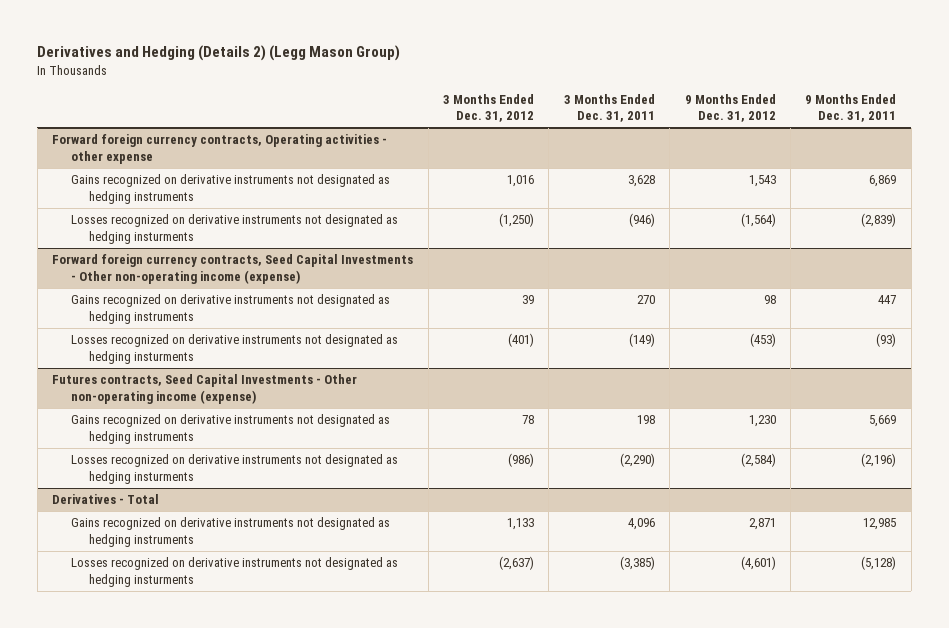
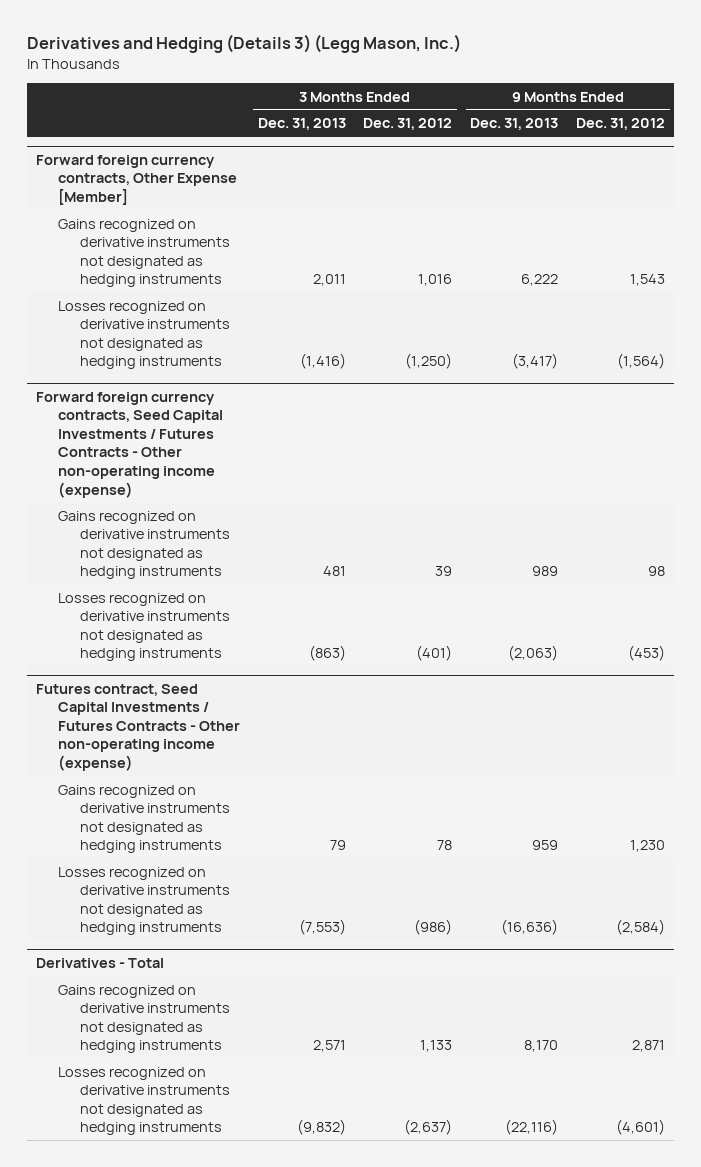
- Derivatives and Hedging (Details 2) (Legg Mason Group)
+ Derivatives and Hedging (Details 3) (Legg Mason, Inc.)
- | 3 Months Ended Dec. 31, 2012 | 3 Months Ended Dec. 31, 2011 | 9 Months Ended Dec. 31, 2012 | 9 Months Ended Dec. 31, 2011
+ | 3 Months Ended Dec. 31, 2013 | 3 Months Ended Dec. 31, 2012 | 9 Months Ended Dec. 31, 2013 | 9 Months Ended Dec. 31, 2012
- Forward foreign currency contracts, Operating activities - other expense
+ Forward foreign currency contracts, Other Expense [Member]
- Losses recognized on derivative instruments not designated as hedging insturments | (1,250) | (946) | (1,564) | (2,839)
- Forward foreign currency contracts, Seed Capital Investments - Other non-operating income (expense)
+ Losses recognized on derivative instruments not designated as hedging instruments | (1,416) | (1,250) | (3,417) | (1,564)
+ Forward foreign currency contracts, Seed Capital Investments / Futures Contracts - Other non-operating income (expense)
- Losses recognized on derivative instruments not designated as hedging insturments | (401) | (149) | (453) | (93)
- Futures contracts, Seed Capital Investments - Other non-operating income (expense)
+ Losses recognized on derivative instruments not designated as hedging instruments | (863) | (401) | (2,063) | (453)
+ Futures contract, Seed Capital Investments / Futures Contracts - Other non-operating income (expense)
- Losses recognized on derivative instruments not designated as hedging insturments | (986) | (2,290) | (2,584) | (2,196)
+ Losses recognized on derivative instruments not designated as hedging instruments | (7,553) | (986) | (16,636) | (2,584)
@ Derivatives - Total
- Losses recognized on derivative instruments not designated as hedging insturments | (2,637) | (3,385) | (4,601) | (5,128)
+ Losses recognized on derivative instruments not designated as hedging instruments | (9,832) | (2,637) | (22,116) | (4,601)

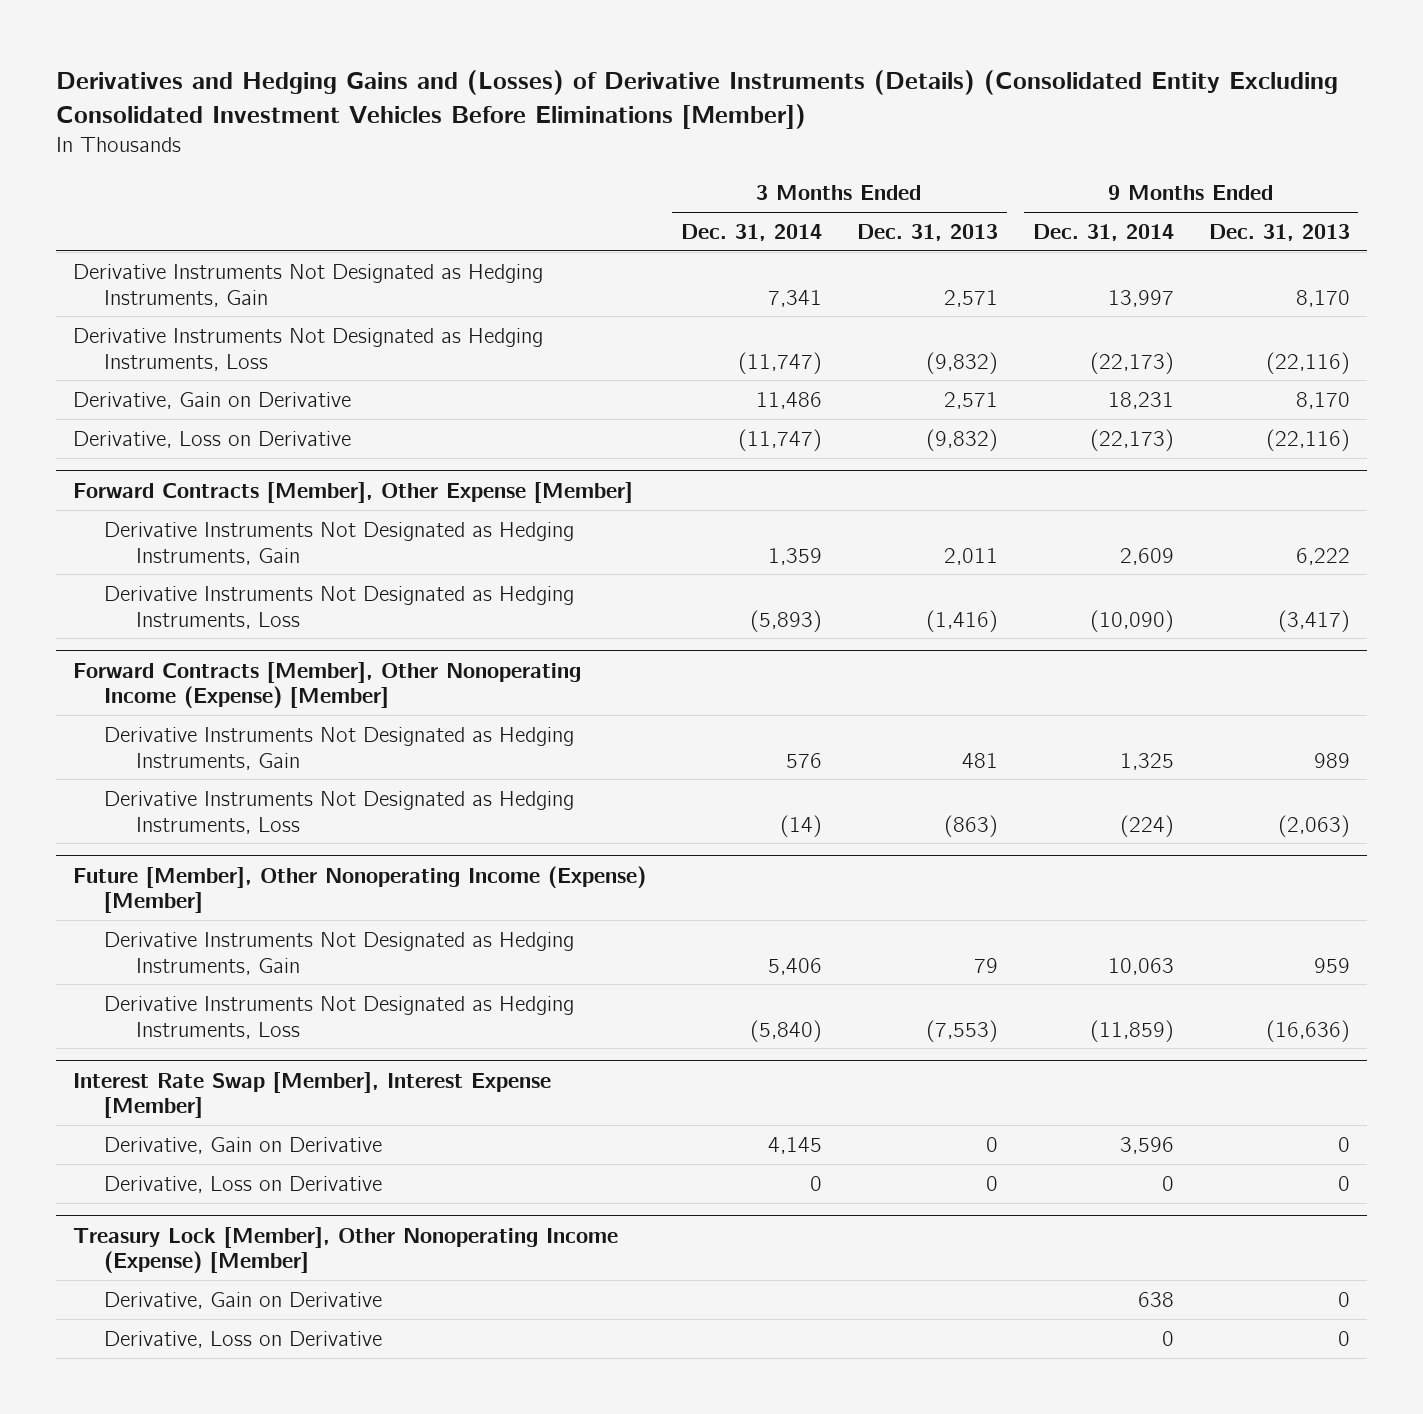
- Derivatives and Hedging (Details 3) (Legg Mason, Inc.)
+ Derivatives and Hedging Gains and (Losses) of Derivative Instruments (Details) (Consolidated Entity Excluding Consolidated Investment Vehicles Before Eliminations [Member])
- | 3 Months Ended Dec. 31, 2013 | 3 Months Ended Dec. 31, 2012 | 9 Months Ended Dec. 31, 2013 | 9 Months Ended Dec. 31, 2012
+ | 3 Months Ended Dec. 31, 2014 | 3 Months Ended Dec. 31, 2013 | 9 Months Ended Dec. 31, 2014 | 9 Months Ended Dec. 31, 2013
- Forward foreign currency contracts, Other Expense [Member]
- Gains recognized on derivative instruments not designated as hedging instruments | 2,011 | 1,016 | 6,222 | 1,543
- Losses recognized on derivative instruments not designated as hedging instruments | (1,416) | (1,250) | (3,417) | (1,564)
- Forward foreign currency contracts, Seed Capital Investments / Futures Contracts - Other non-operating income (expense)
- Gains recognized on derivative instruments not designated as hedging instruments | 481 | 39 | 989 | 98
- Losses recognized on derivative instruments not designated as hedging instruments | (863) | (401) | (2,063) | (453)
- Futures contract, Seed Capital Investments / Futures Contracts - Other non-operating income (expense)
- Gains recognized on derivative instruments not designated as hedging instruments | 79 | 78 | 959 | 1,230
- Losses recognized on derivative instruments not designated as hedging instruments | (7,553) | (986) | (16,636) | (2,584)
- Derivatives - Total
- Gains recognized on derivative instruments not designated as hedging instruments | 2,571 | 1,133 | 8,170 | 2,871
- Losses recognized on derivative instruments not designated as hedging instruments | (9,832) | (2,637) | (22,116) | (4,601)
+ Derivative Instruments Not Designated as Hedging Instruments, Gain | 7,341 | 2,571 | 13,997 | 8,170
+ Derivative Instruments Not Designated as Hedging Instruments, Loss | (11,747) | (9,832) | (22,173) | (22,116)
+ Derivative, Gain on Derivative | 11,486 | 2,571 | 18,231 | 8,170
+ Derivative, Loss on Derivative | (11,747) | (9,832) | (22,173) | (22,116)
+ Forward Contracts [Member], Other Expense [Member]
+ Derivative Instruments Not Designated as Hedging Instruments, Gain | 1,359 | 2,011 | 2,609 | 6,222
+ Derivative Instruments Not Designated as Hedging Instruments, Loss | (5,893) | (1,416) | (10,090) | (3,417)
+ Forward Contracts [Member], Other Nonoperating Income (Expense) [Member]
+ Derivative Instruments Not Designated as Hedging Instruments, Gain | 576 | 481 | 1,325 | 989
+ Derivative Instruments Not Designated as Hedging Instruments, Loss | (14) | (863) | (224) | (2,063)
+ Future [Member], Other Nonoperating Income (Expense) [Member]
+ Derivative Instruments Not Designated as Hedging Instruments, Gain | 5,406 | 79 | 10,063 | 959
+ Derivative Instruments Not Designated as Hedging Instruments, Loss | (5,840) | (7,553) | (11,859) | (16,636)
+ Interest Rate Swap [Member], Interest Expense [Member]
+ Derivative, Gain on Derivative | 4,145 | 0 | 3,596 | 0
+ Derivative, Loss on Derivative | 0 | 0 | 0 | 0
+ Treasury Lock [Member], Other Nonoperating Income (Expense) [Member]
+ Derivative, Gain on Derivative | | | 638 | 0
+ Derivative, Loss on Derivative | | | 0 | 0

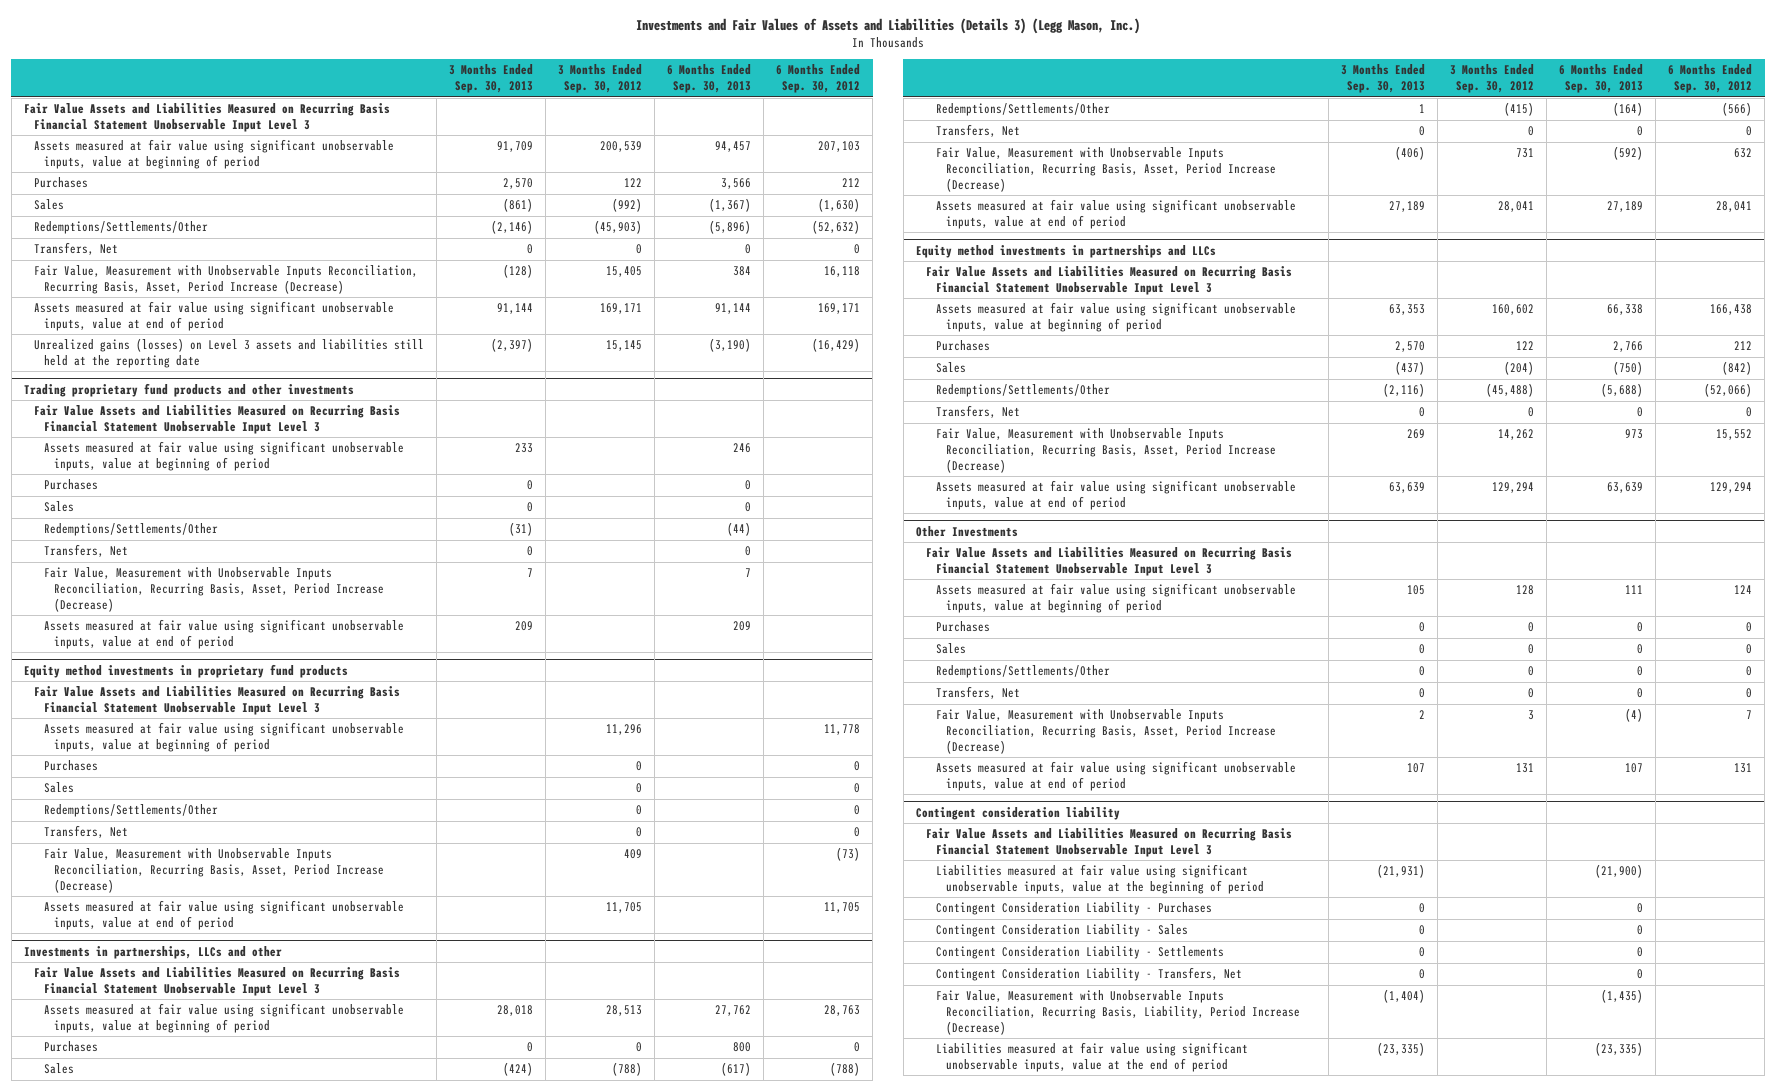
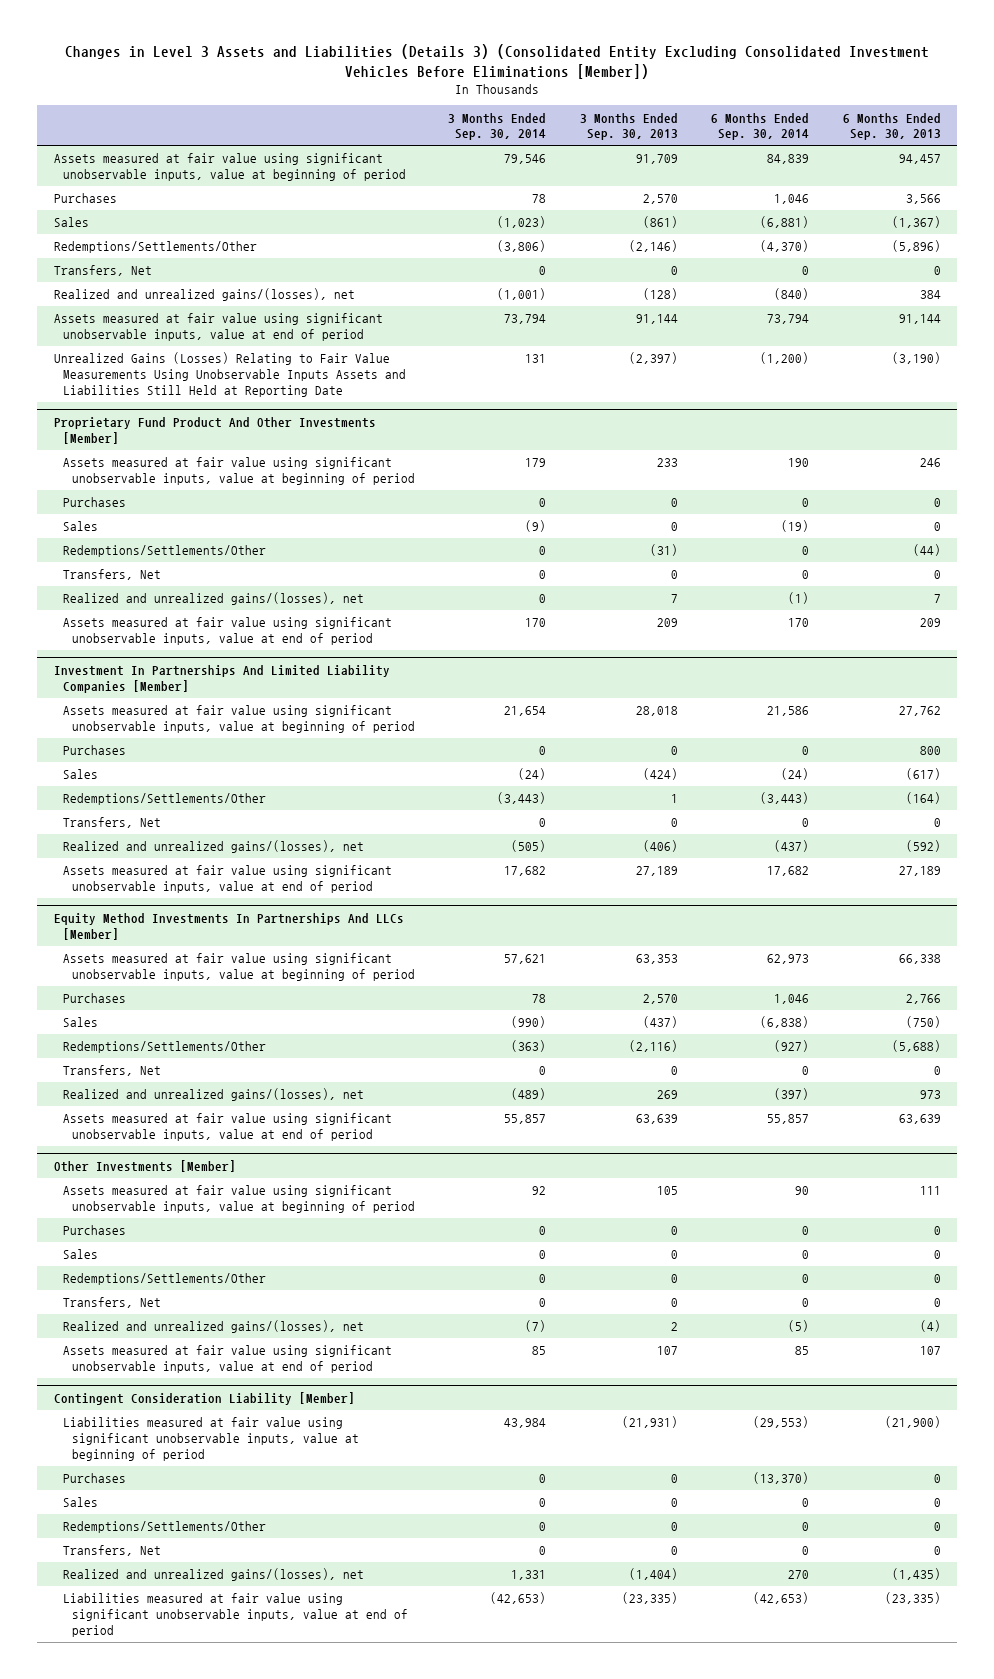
- Investments and Fair Values of Assets and Liabilities (Details 3) (Legg Mason, Inc.)
+ Changes in Level 3 Assets and Liabilities (Details 3) (Consolidated Entity Excluding Consolidated Investment Vehicles Before Eliminations [Member])
- | 3 Months Ended Sep. 30, 2013 | 3 Months Ended Sep. 30, 2012 | 6 Months Ended Sep. 30, 2013 | 6 Months Ended Sep. 30, 2012
+ | 3 Months Ended Sep. 30, 2014 | 3 Months Ended Sep. 30, 2013 | 6 Months Ended Sep. 30, 2014 | 6 Months Ended Sep. 30, 2013
- Fair Value Assets and Liabilities Measured on Recurring Basis Financial Statement Unobservable Input Level 3
- Fair Value, Measurement with Unobservable Inputs Reconciliation, Recurring Basis, Asset, Period Increase (Decrease) | (128) | 15,405 | 384 | 16,118
+ Realized and unrealized gains/(losses), net | (1,001) | (128) | (840) | 384
- Unrealized gains (losses) on Level 3 assets and liabilities still held at the reporting date | (2,397) | 15,145 | (3,190) | (16,429)
- Trading proprietary fund products and other investments
- Fair Value Assets and Liabilities Measured on Recurring Basis Financial Statement Unobservable Input Level 3
+ Unrealized Gains (Losses) Relating to Fair Value Measurements Using Unobservable Inputs Assets and Liabilities Still Held at Reporting Date | 131 | (2,397) | (1,200) | (3,190)
+ Proprietary Fund Product And Other Investments [Member]
- Fair Value, Measurement with Unobservable Inputs Reconciliation, Recurring Basis, Asset, Period Increase (Decrease) | 7 | | 7 |
+ Realized and unrealized gains/(losses), net | 0 | 7 | (1) | 7
- Equity method investments in proprietary fund products
- Fair Value Assets and Liabilities Measured on Recurring Basis Financial Statement Unobservable Input Level 3
- Assets measured at fair value using significant unobservable inputs, value at beginning of period | | 11,296 | | 11,778
- Purchases | | 0 | | 0
- Sales | | 0 | | 0
- Redemptions/Settlements/Other | | 0 | | 0
- Transfers, Net | | 0 | | 0
- Fair Value, Measurement with Unobservable Inputs Reconciliation, Recurring Basis, Asset, Period Increase (Decrease) | | 409 | | (73)
- Assets measured at fair value using significant unobservable inputs, value at end of period | | 11,705 | | 11,705
- Investments in partnerships, LLCs and other
- Fair Value Assets and Liabilities Measured on Recurring Basis Financial Statement Unobservable Input Level 3
+ Investment In Partnerships And Limited Liability Companies [Member]
- Fair Value, Measurement with Unobservable Inputs Reconciliation, Recurring Basis, Asset, Period Increase (Decrease) | (406) | 731 | (592) | 632
+ Realized and unrealized gains/(losses), net | (505) | (406) | (437) | (592)
- Equity method investments in partnerships and LLCs
- Fair Value Assets and Liabilities Measured on Recurring Basis Financial Statement Unobservable Input Level 3
+ Equity Method Investments In Partnerships And LLCs [Member]
- Fair Value, Measurement with Unobservable Inputs Reconciliation, Recurring Basis, Asset, Period Increase (Decrease) | 269 | 14,262 | 973 | 15,552
+ Realized and unrealized gains/(losses), net | (489) | 269 | (397) | 973
- Other Investments
- Fair Value Assets and Liabilities Measured on Recurring Basis Financial Statement Unobservable Input Level 3
+ Other Investments [Member]
- Fair Value, Measurement with Unobservable Inputs Reconciliation, Recurring Basis, Asset, Period Increase (Decrease) | 2 | 3 | (4) | 7
+ Realized and unrealized gains/(losses), net | (7) | 2 | (5) | (4)
- Contingent consideration liability
- Fair Value Assets and Liabilities Measured on Recurring Basis Financial Statement Unobservable Input Level 3
- Liabilities measured at fair value using significant unobservable inputs, value at the beginning of period | (21,931) | | (21,900) |
- Contingent Consideration Liability - Purchases | 0 | | 0 |
- Contingent Consideration Liability - Sales | 0 | | 0 |
- Contingent Consideration Liability - Settlements | 0 | | 0 |
- Contingent Consideration Liability - Transfers, Net | 0 | | 0 |
- Fair Value, Measurement with Unobservable Inputs Reconciliation, Recurring Basis, Liability, Period Increase (Decrease) | (1,404) | | (1,435) |
- Liabilities measured at fair value using significant unobservable inputs, value at the end of period | (23,335) | | (23,335) |
+ Contingent Consideration Liability [Member]
+ Liabilities measured at fair value using significant unobservable inputs, value at beginning of period | 43,984 | (21,931) | (29,553) | (21,900)
+ Purchases | 0 | 0 | (13,370) | 0
+ Sales | 0 | 0 | 0 | 0
+ Redemptions/Settlements/Other | 0 | 0 | 0 | 0
+ Transfers, Net | 0 | 0 | 0 | 0
+ Realized and unrealized gains/(losses), net | 1,331 | (1,404) | 270 | (1,435)
+ Liabilities measured at fair value using significant unobservable inputs, value at end of period | (42,653) | (23,335) | (42,653) | (23,335)

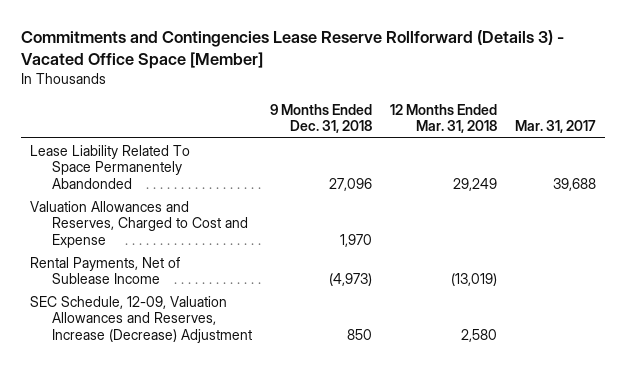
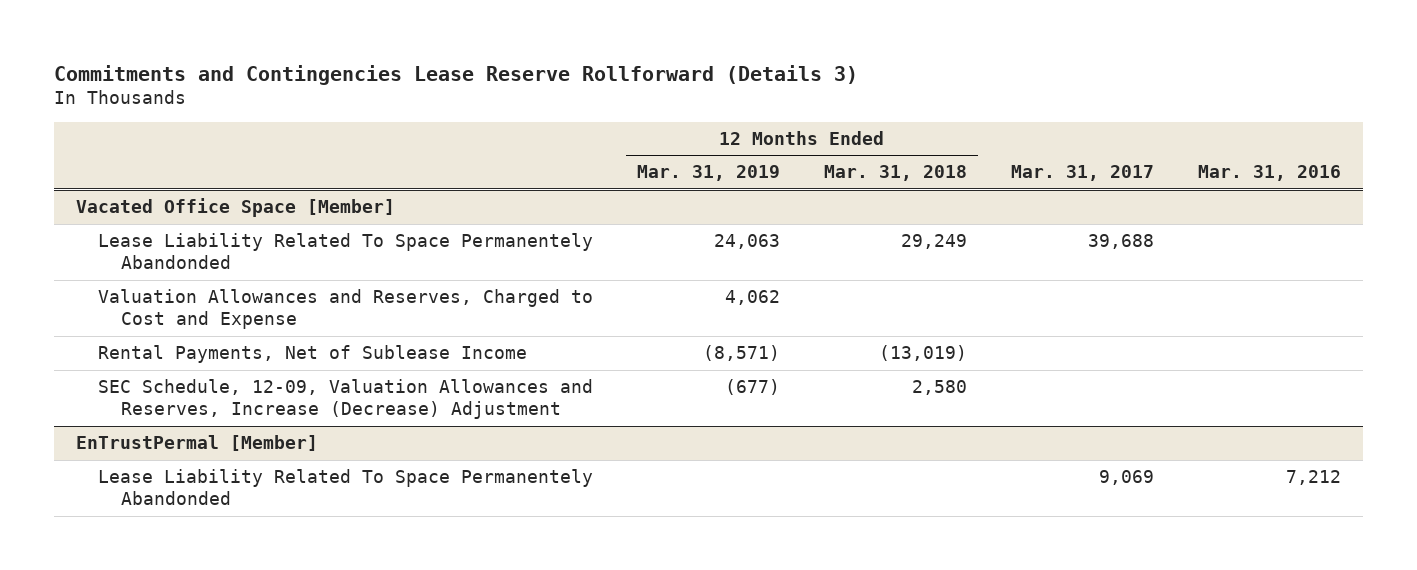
- Commitments and Contingencies Lease Reserve Rollforward (Details 3) - Vacated Office Space [Member]
+ Commitments and Contingencies Lease Reserve Rollforward (Details 3)
- | 9 Months Ended Dec. 31, 2018 | 12 Months Ended Mar. 31, 2018 | Mar. 31, 2017
+ | 12 Months Ended Mar. 31, 2019 | 12 Months Ended Mar. 31, 2018 | Mar. 31, 2017 | Mar. 31, 2016
+ Vacated Office Space [Member]
+ EnTrustPermal [Member]
+ Lease Liability Related To Space Permanentely Abandonded | | | 9,069 | 7,212

